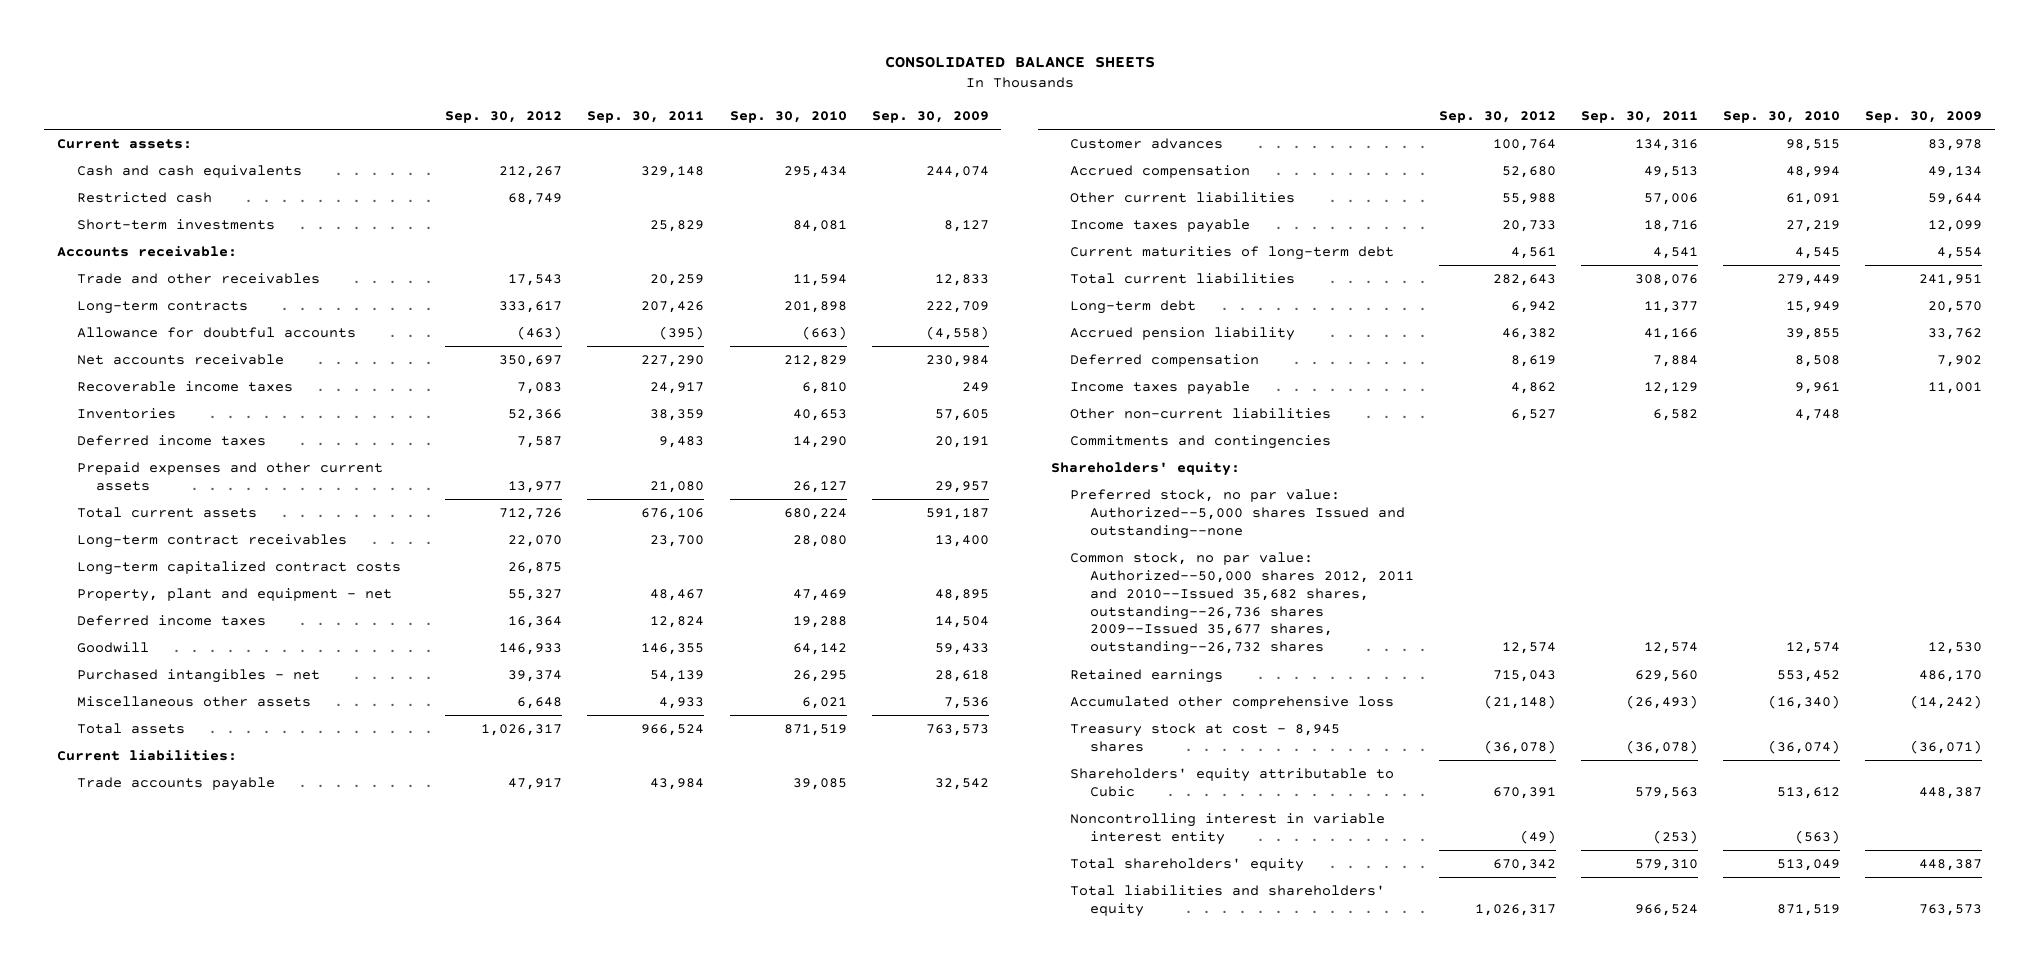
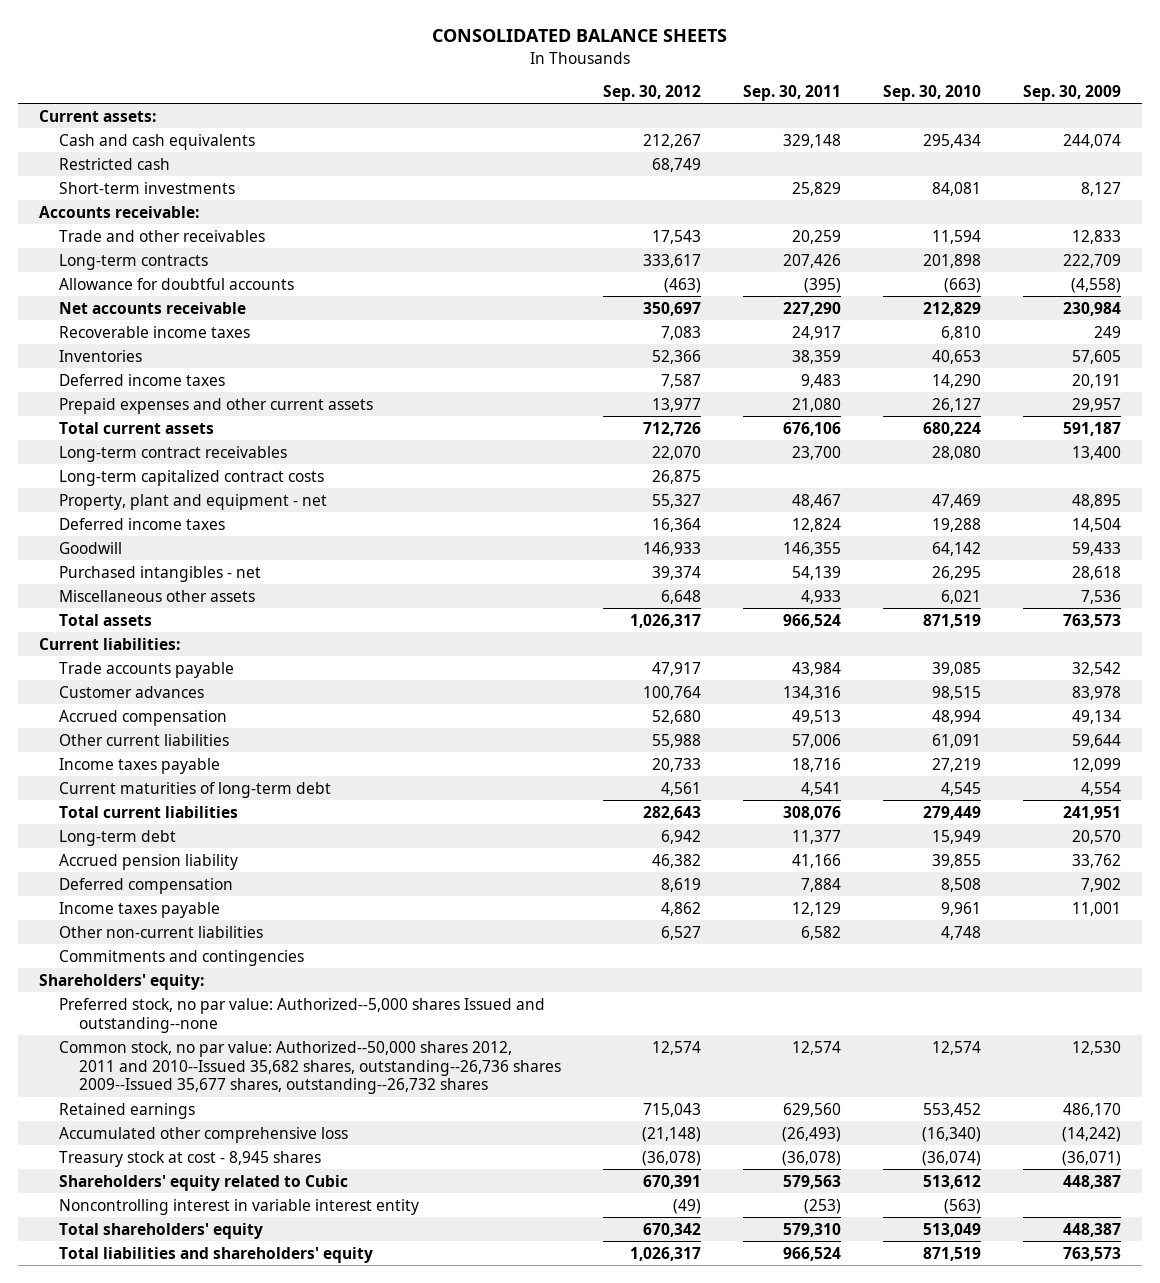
- Shareholders' equity attributable to Cubic | 670,391 | 579,563 | 513,612 | 448,387
+ Shareholders' equity related to Cubic | 670,391 | 579,563 | 513,612 | 448,387

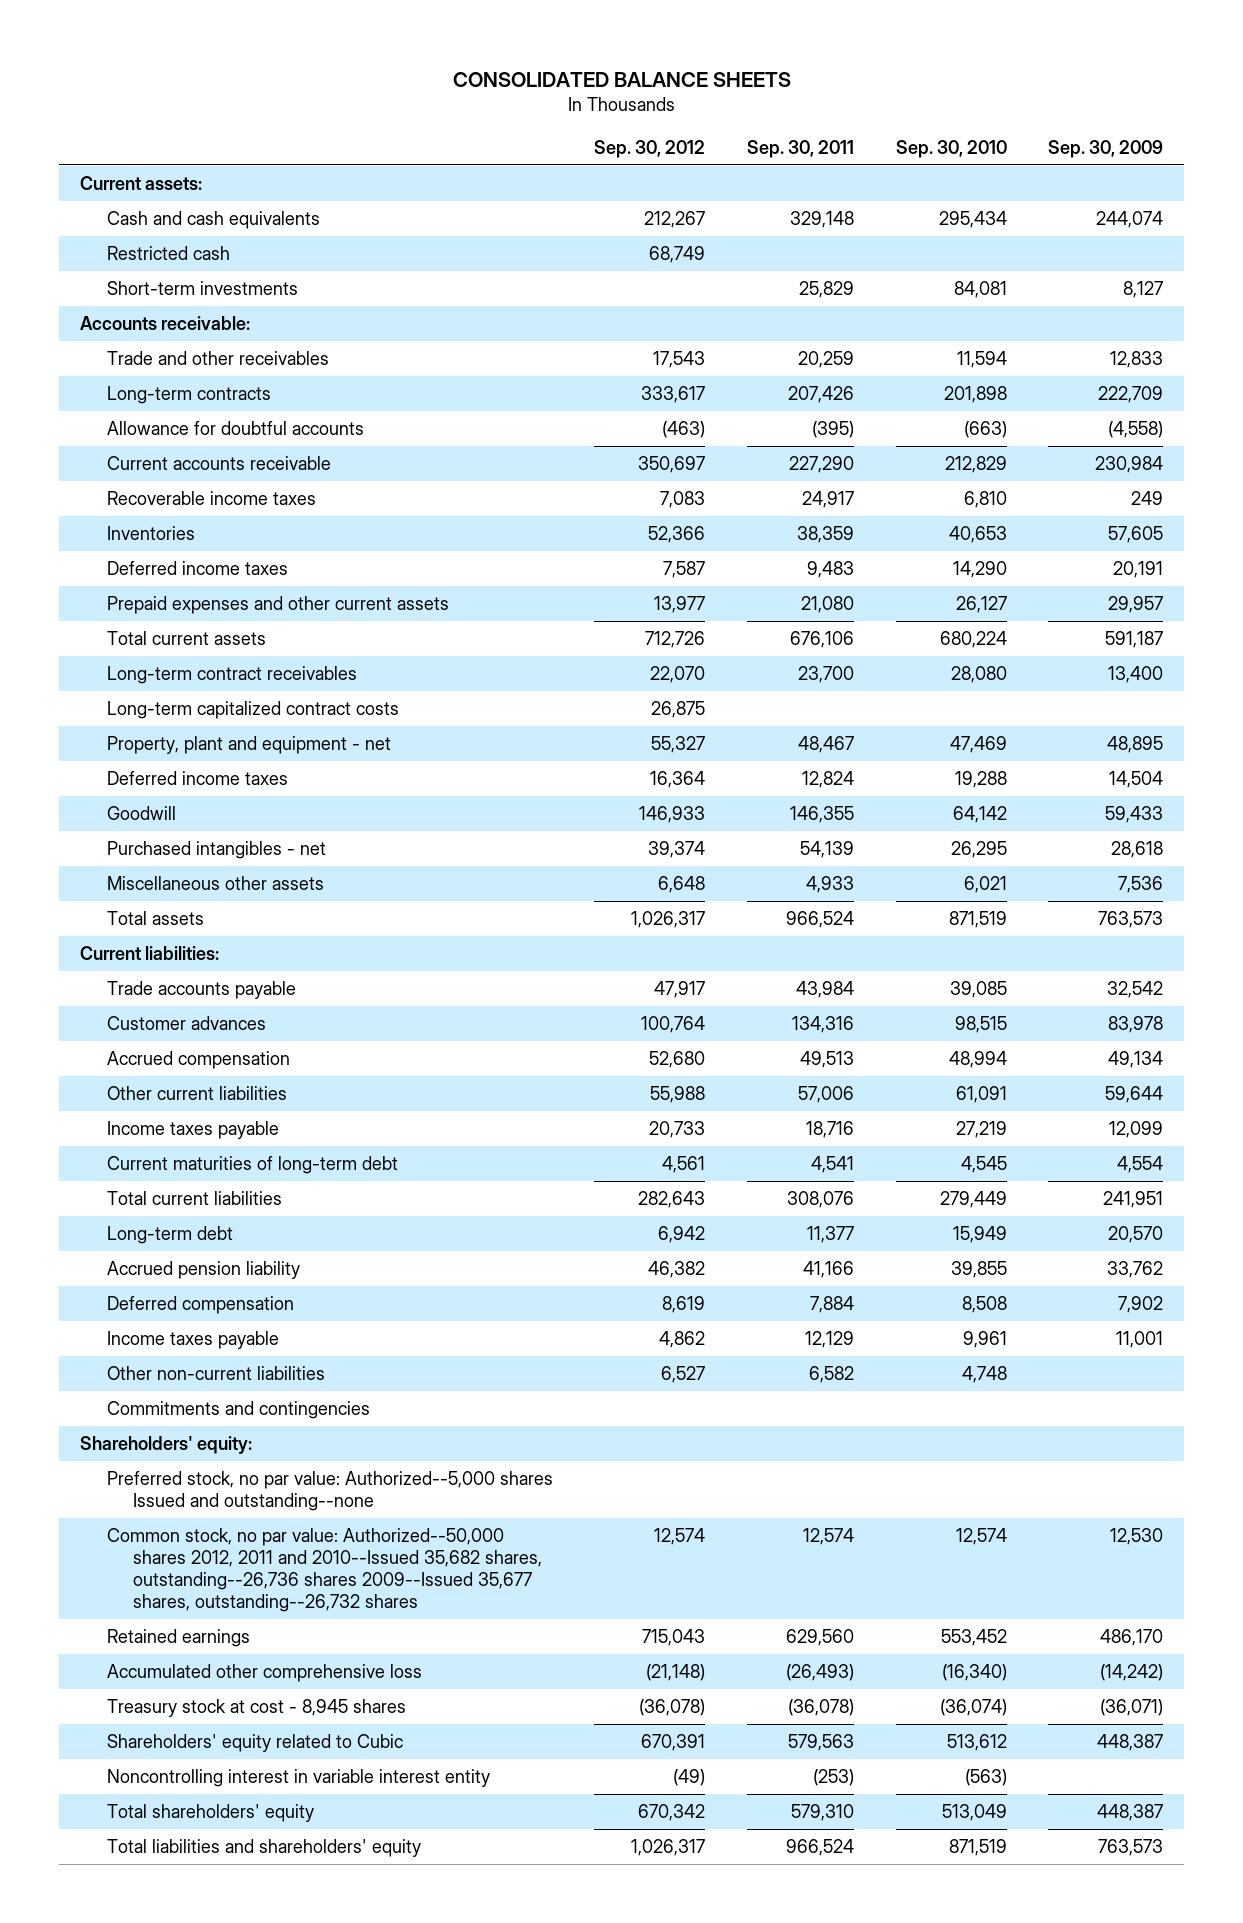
- Net accounts receivable | 350,697 | 227,290 | 212,829 | 230,984
+ Current accounts receivable | 350,697 | 227,290 | 212,829 | 230,984

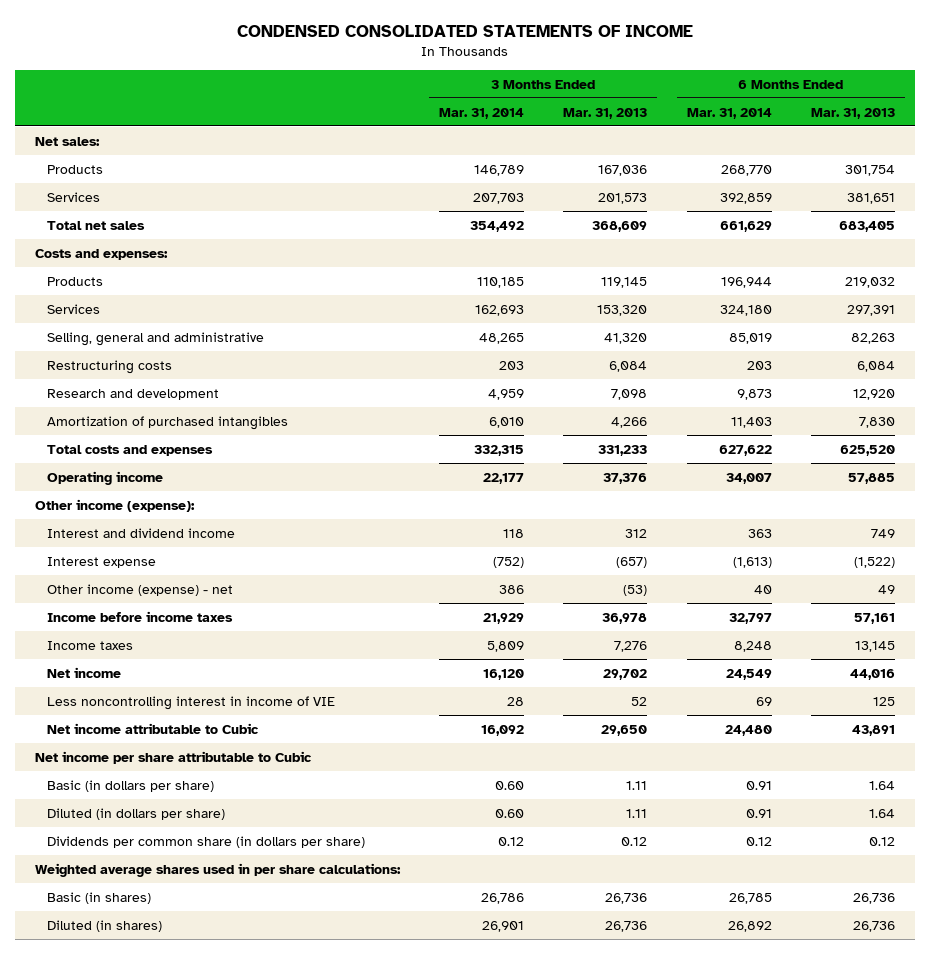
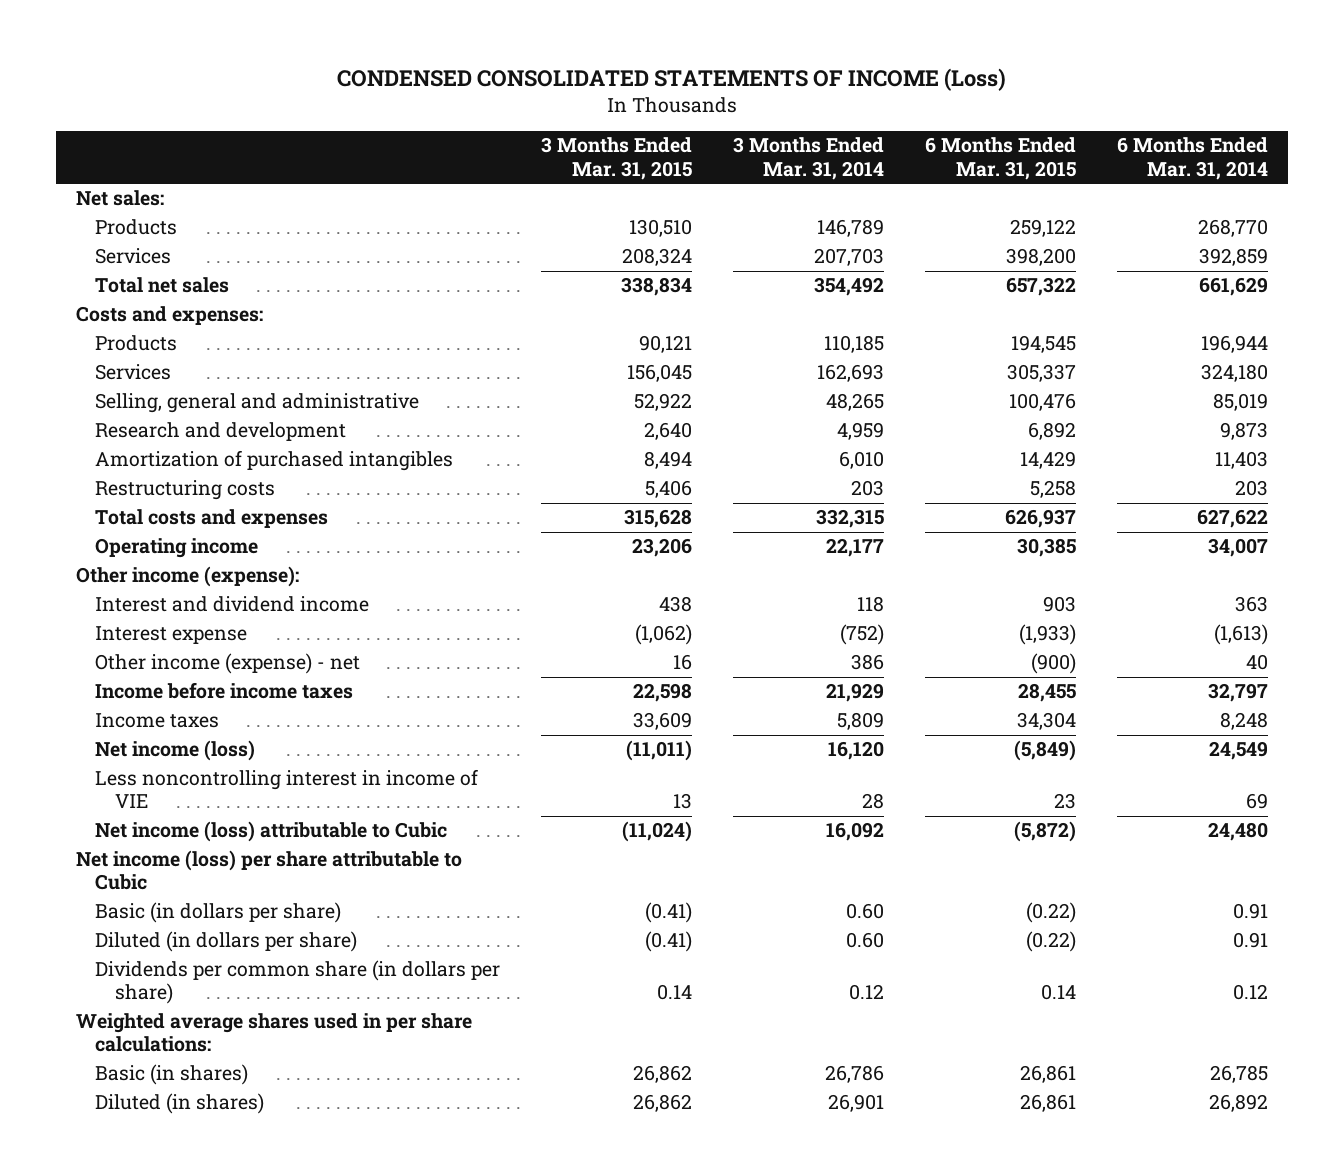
- CONDENSED CONSOLIDATED STATEMENTS OF INCOME
+ CONDENSED CONSOLIDATED STATEMENTS OF INCOME (Loss)
- | 3 Months Ended Mar. 31, 2014 | 3 Months Ended Mar. 31, 2013 | 6 Months Ended Mar. 31, 2014 | 6 Months Ended Mar. 31, 2013
+ | 3 Months Ended Mar. 31, 2015 | 3 Months Ended Mar. 31, 2014 | 6 Months Ended Mar. 31, 2015 | 6 Months Ended Mar. 31, 2014
moved down: Restructuring costs | 5,406 | 203 | 5,258 | 203
- Net income | 16,120 | 29,702 | 24,549 | 44,016
+ Net income (loss) | (11,011) | 16,120 | (5,849) | 24,549
- Net income attributable to Cubic | 16,092 | 29,650 | 24,480 | 43,891
- Net income per share attributable to Cubic
+ Net income (loss) attributable to Cubic | (11,024) | 16,092 | (5,872) | 24,480
+ Net income (loss) per share attributable to Cubic

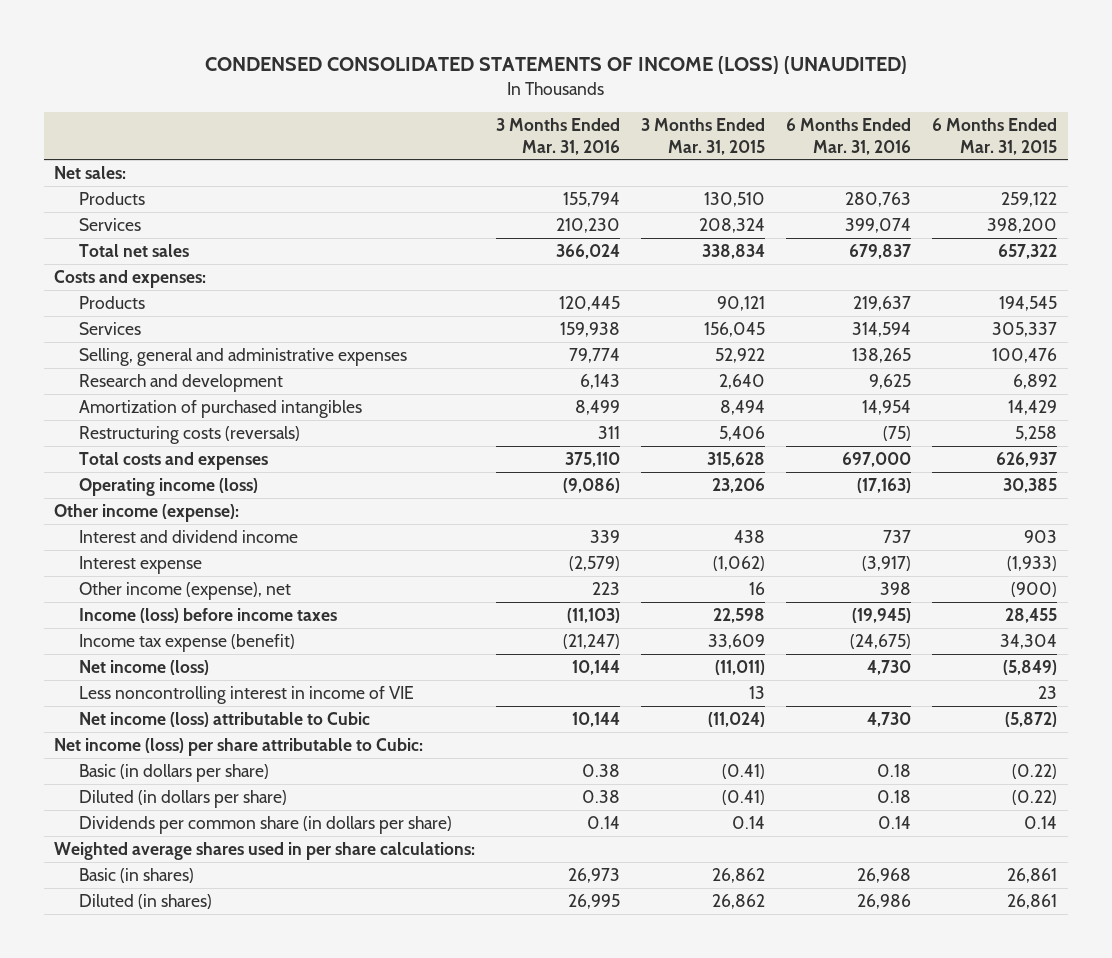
- CONDENSED CONSOLIDATED STATEMENTS OF INCOME (Loss)
+ CONDENSED CONSOLIDATED STATEMENTS OF INCOME (LOSS) (UNAUDITED)
- | 3 Months Ended Mar. 31, 2015 | 3 Months Ended Mar. 31, 2014 | 6 Months Ended Mar. 31, 2015 | 6 Months Ended Mar. 31, 2014
+ | 3 Months Ended Mar. 31, 2016 | 3 Months Ended Mar. 31, 2015 | 6 Months Ended Mar. 31, 2016 | 6 Months Ended Mar. 31, 2015
- Selling, general and administrative | 52,922 | 48,265 | 100,476 | 85,019
+ Selling, general and administrative expenses | 79,774 | 52,922 | 138,265 | 100,476
- Restructuring costs | 5,406 | 203 | 5,258 | 203
+ Restructuring costs (reversals) | 311 | 5,406 | (75) | 5,258
- Operating income | 23,206 | 22,177 | 30,385 | 34,007
+ Operating income (loss) | (9,086) | 23,206 | (17,163) | 30,385
- Other income (expense) - net | 16 | 386 | (900) | 40
- Income before income taxes | 22,598 | 21,929 | 28,455 | 32,797
- Income taxes | 33,609 | 5,809 | 34,304 | 8,248
+ Other income (expense), net | 223 | 16 | 398 | (900)
+ Income (loss) before income taxes | (11,103) | 22,598 | (19,945) | 28,455
+ Income tax expense (benefit) | (21,247) | 33,609 | (24,675) | 34,304
- Net income (loss) per share attributable to Cubic
+ Net income (loss) per share attributable to Cubic:

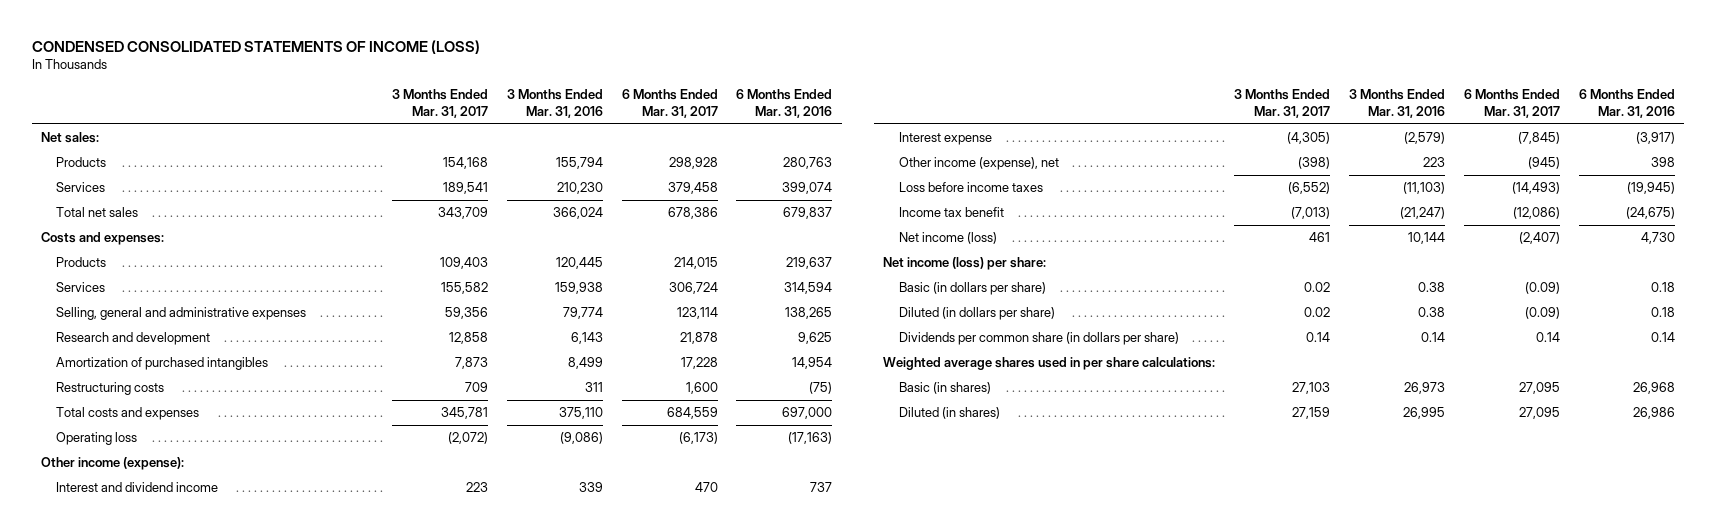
- CONDENSED CONSOLIDATED STATEMENTS OF INCOME (LOSS) (UNAUDITED)
+ CONDENSED CONSOLIDATED STATEMENTS OF INCOME (LOSS)
- | 3 Months Ended Mar. 31, 2016 | 3 Months Ended Mar. 31, 2015 | 6 Months Ended Mar. 31, 2016 | 6 Months Ended Mar. 31, 2015
+ | 3 Months Ended Mar. 31, 2017 | 3 Months Ended Mar. 31, 2016 | 6 Months Ended Mar. 31, 2017 | 6 Months Ended Mar. 31, 2016
- Restructuring costs (reversals) | 311 | 5,406 | (75) | 5,258
+ Restructuring costs | 709 | 311 | 1,600 | (75)
- Operating income (loss) | (9,086) | 23,206 | (17,163) | 30,385
+ Operating loss | (2,072) | (9,086) | (6,173) | (17,163)
- Income (loss) before income taxes | (11,103) | 22,598 | (19,945) | 28,455
- Income tax expense (benefit) | (21,247) | 33,609 | (24,675) | 34,304
+ Loss before income taxes | (6,552) | (11,103) | (14,493) | (19,945)
+ Income tax benefit | (7,013) | (21,247) | (12,086) | (24,675)
- Less noncontrolling interest in income of VIE | | 13 | | 23
- Net income (loss) attributable to Cubic | 10,144 | (11,024) | 4,730 | (5,872)
- Net income (loss) per share attributable to Cubic:
+ Net income (loss) per share:

